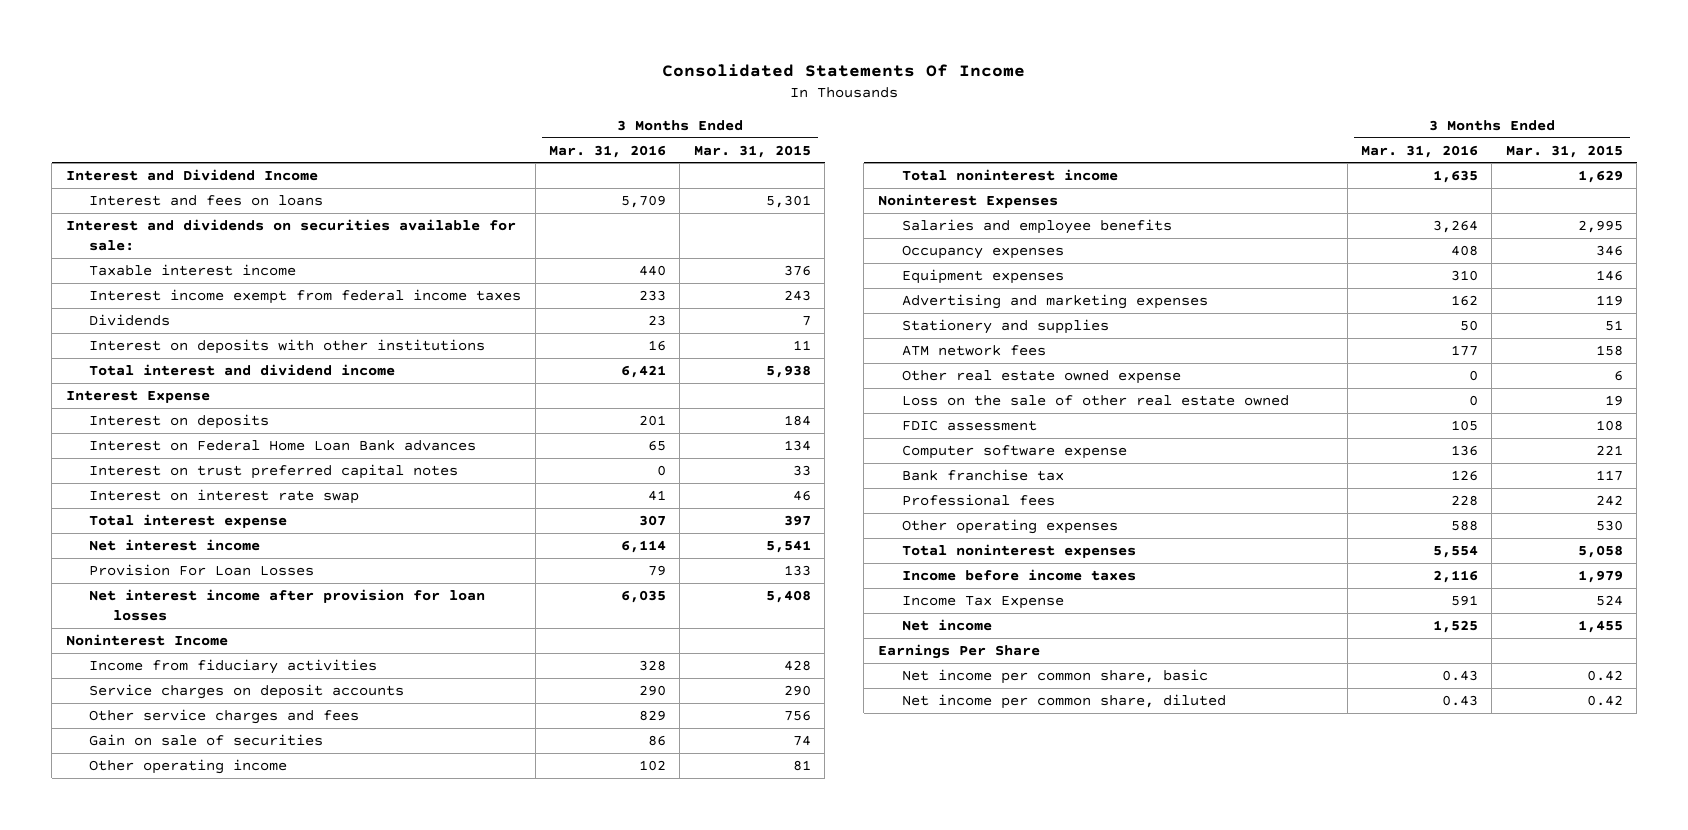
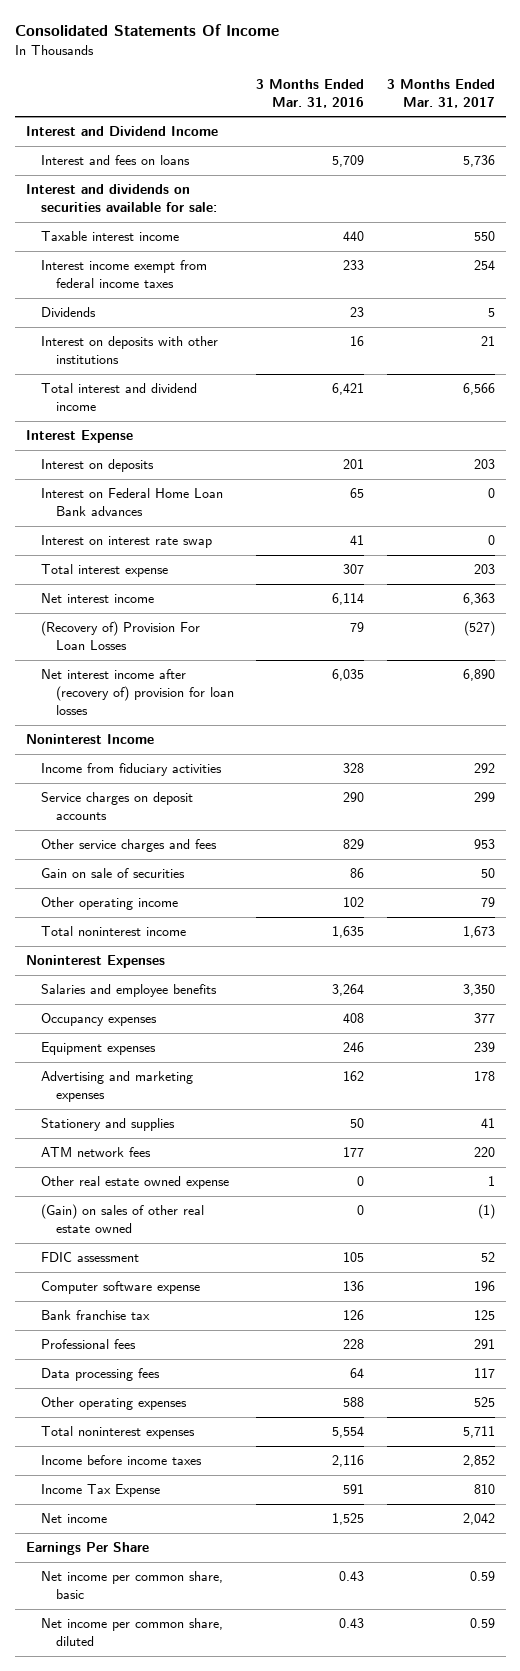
- | 3 Months Ended Mar. 31, 2016 | 3 Months Ended Mar. 31, 2015
+ | 3 Months Ended Mar. 31, 2016 | 3 Months Ended Mar. 31, 2017
- Interest on trust preferred capital notes | 0 | 33
- Provision For Loan Losses | 79 | 133
- Net interest income after provision for loan losses | 6,035 | 5,408
+ (Recovery of) Provision For Loan Losses | 79 | (527)
+ Net interest income after (recovery of) provision for loan losses | 6,035 | 6,890
- Equipment expenses | 310 | 146
+ Equipment expenses | 246 | 239
- Loss on the sale of other real estate owned | 0 | 19
+ (Gain) on sales of other real estate owned | 0 | (1)
+ Data processing fees | 64 | 117

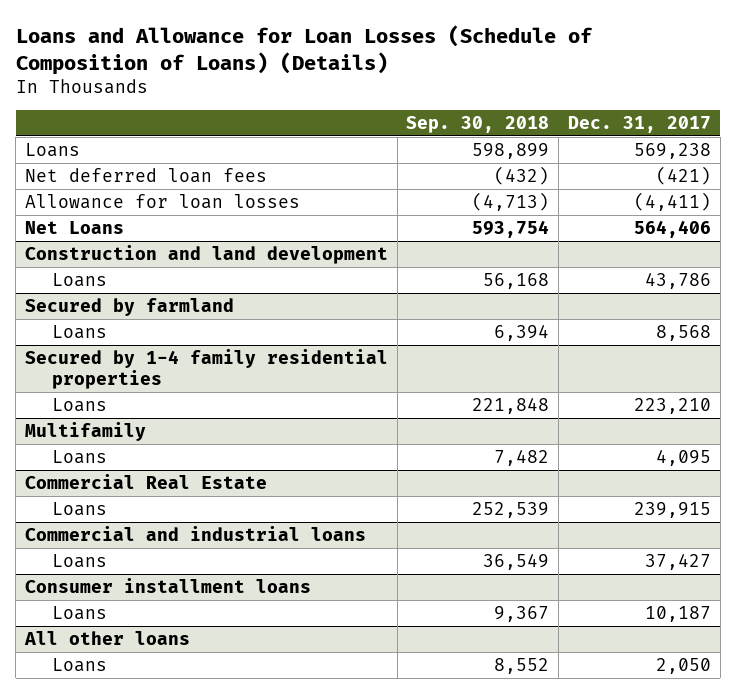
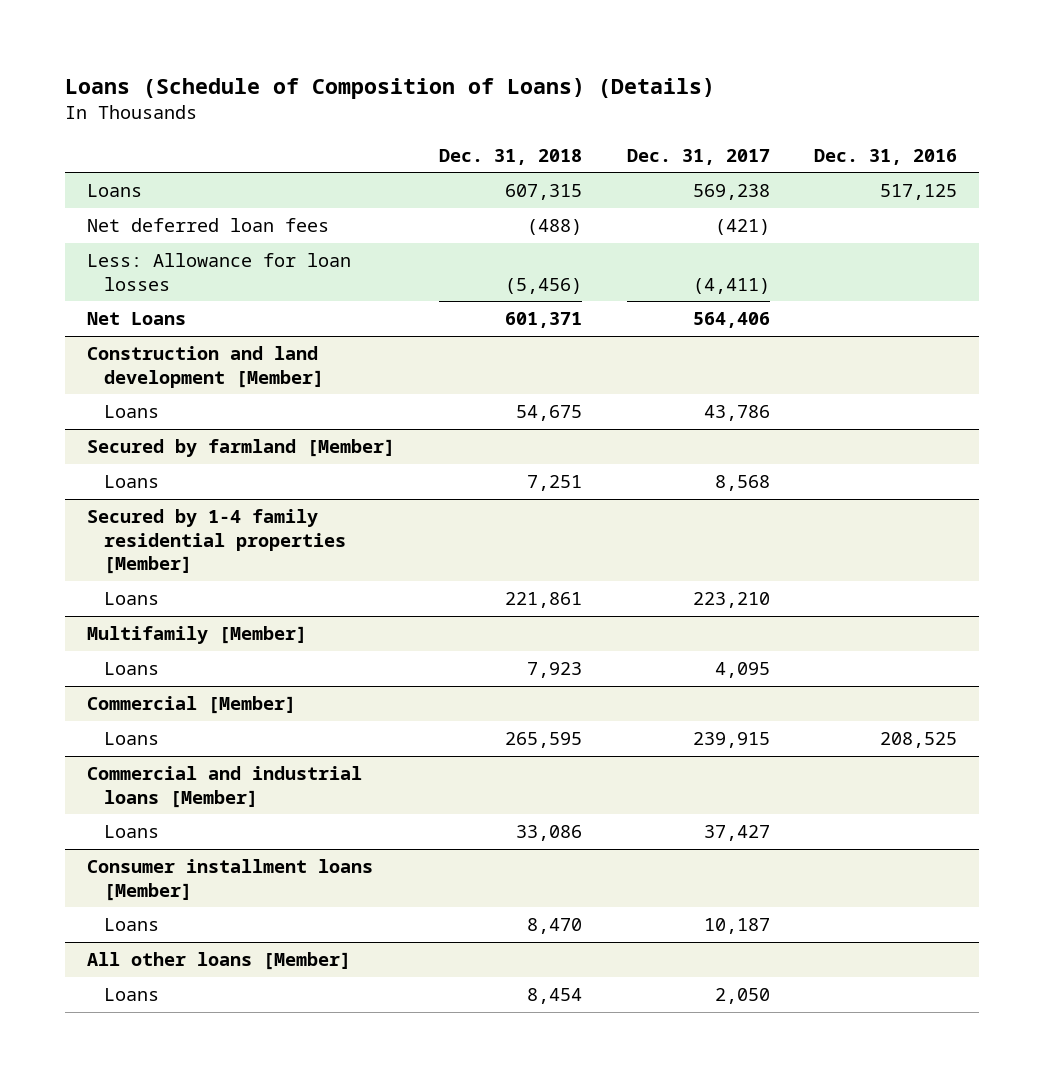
- Loans and Allowance for Loan Losses (Schedule of Composition of Loans) (Details)
+ Loans (Schedule of Composition of Loans) (Details)
- | Sep. 30, 2018 | Dec. 31, 2017
+ | Dec. 31, 2018 | Dec. 31, 2017 | Dec. 31, 2016
- Allowance for loan losses | (4,713) | (4,411)
+ Less: Allowance for loan losses | (5,456) | (4,411) |
- Construction and land development
+ Construction and land development [Member]
- Secured by farmland
+ Secured by farmland [Member]
- Secured by 1-4 family residential properties
+ Secured by 1-4 family residential properties [Member]
- Multifamily
+ Multifamily [Member]
- Commercial Real Estate
+ Commercial [Member]
- Commercial and industrial loans
+ Commercial and industrial loans [Member]
- Consumer installment loans
+ Consumer installment loans [Member]
- All other loans
+ All other loans [Member]

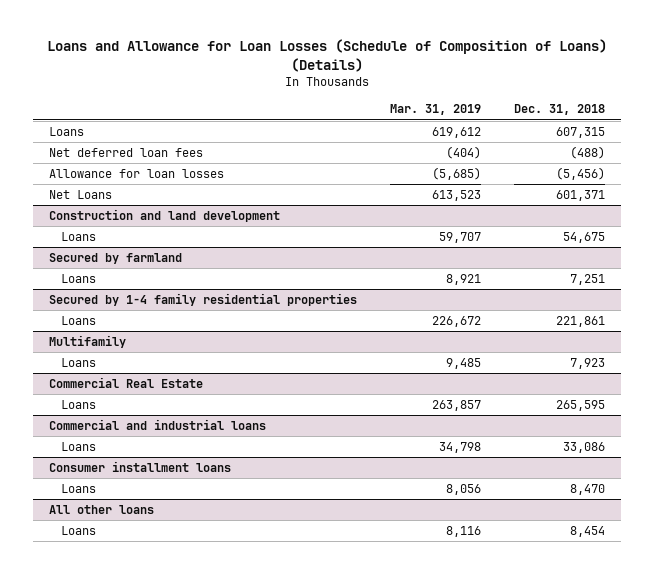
- Loans (Schedule of Composition of Loans) (Details)
+ Loans and Allowance for Loan Losses (Schedule of Composition of Loans) (Details)
- | Dec. 31, 2018 | Dec. 31, 2017 | Dec. 31, 2016
+ | Mar. 31, 2019 | Dec. 31, 2018
- Less: Allowance for loan losses | (5,456) | (4,411) |
+ Allowance for loan losses | (5,685) | (5,456)
- Construction and land development [Member]
+ Construction and land development
- Secured by farmland [Member]
+ Secured by farmland
- Secured by 1-4 family residential properties [Member]
+ Secured by 1-4 family residential properties
- Multifamily [Member]
+ Multifamily
- Commercial [Member]
+ Commercial Real Estate
- Commercial and industrial loans [Member]
+ Commercial and industrial loans
- Consumer installment loans [Member]
+ Consumer installment loans
- All other loans [Member]
+ All other loans

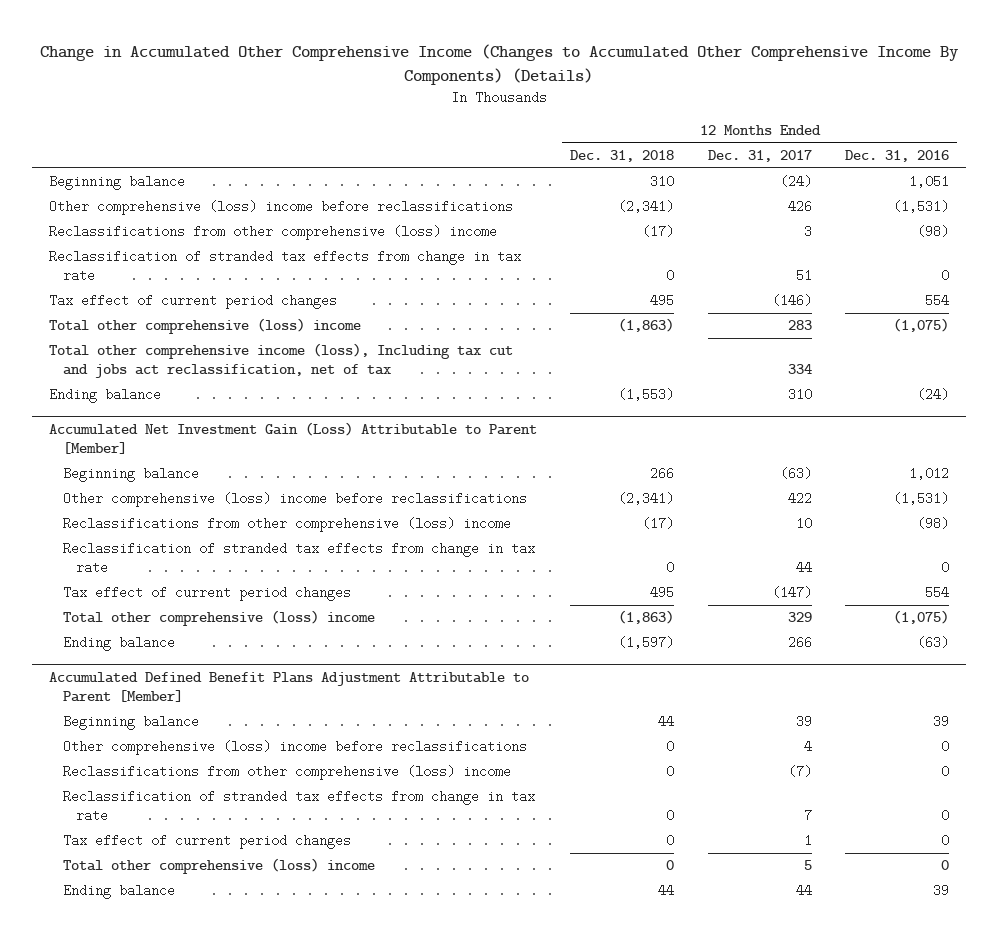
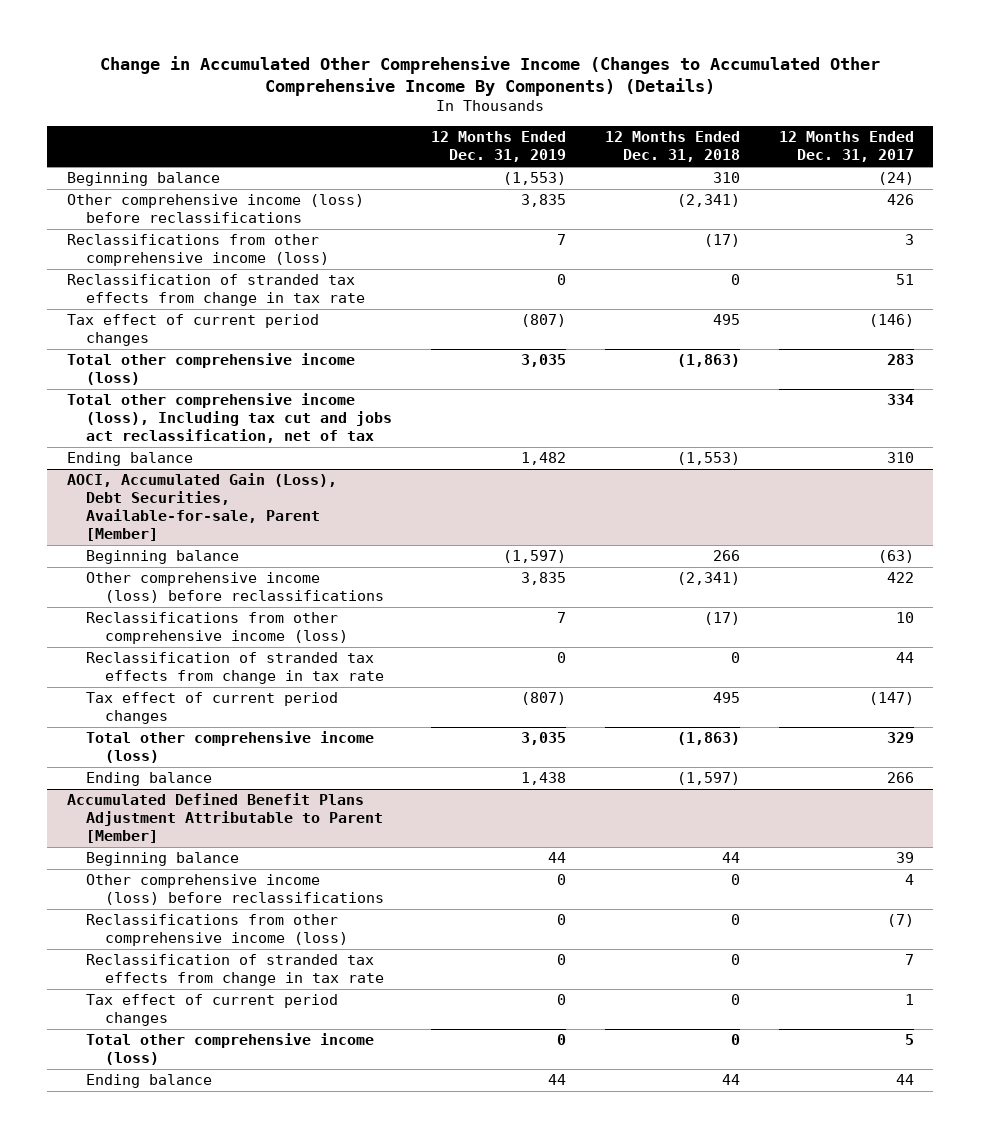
- | 12 Months Ended Dec. 31, 2018 | 12 Months Ended Dec. 31, 2017 | 12 Months Ended Dec. 31, 2016
+ | 12 Months Ended Dec. 31, 2019 | 12 Months Ended Dec. 31, 2018 | 12 Months Ended Dec. 31, 2017
- Other comprehensive (loss) income before reclassifications | (2,341) | 426 | (1,531)
- Reclassifications from other comprehensive (loss) income | (17) | 3 | (98)
+ Other comprehensive income (loss) before reclassifications | 3,835 | (2,341) | 426
+ Reclassifications from other comprehensive income (loss) | 7 | (17) | 3
- Total other comprehensive (loss) income | (1,863) | 283 | (1,075)
+ Total other comprehensive income (loss) | 3,035 | (1,863) | 283
- Accumulated Net Investment Gain (Loss) Attributable to Parent [Member]
+ AOCI, Accumulated Gain (Loss), Debt Securities, Available-for-sale, Parent [Member]
- Other comprehensive (loss) income before reclassifications | (2,341) | 422 | (1,531)
- Reclassifications from other comprehensive (loss) income | (17) | 10 | (98)
+ Other comprehensive income (loss) before reclassifications | 3,835 | (2,341) | 422
+ Reclassifications from other comprehensive income (loss) | 7 | (17) | 10
- Total other comprehensive (loss) income | (1,863) | 329 | (1,075)
+ Total other comprehensive income (loss) | 3,035 | (1,863) | 329
@ Accumulated Defined Benefit Plans Adjustment Attributable to Parent [Member]
- Other comprehensive (loss) income before reclassifications | 0 | 4 | 0
- Reclassifications from other comprehensive (loss) income | 0 | (7) | 0
+ Other comprehensive income (loss) before reclassifications | 0 | 0 | 4
+ Reclassifications from other comprehensive income (loss) | 0 | 0 | (7)
- Total other comprehensive (loss) income | 0 | 5 | 0
+ Total other comprehensive income (loss) | 0 | 0 | 5

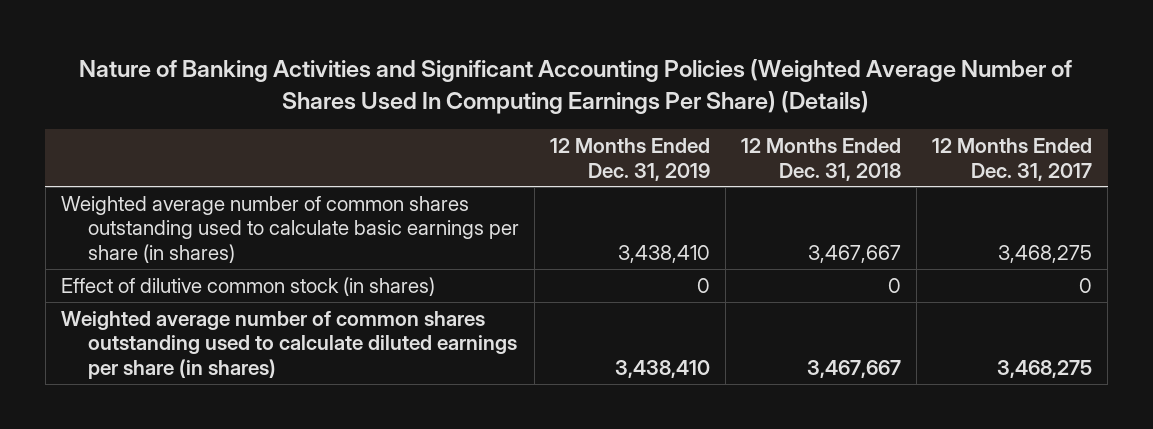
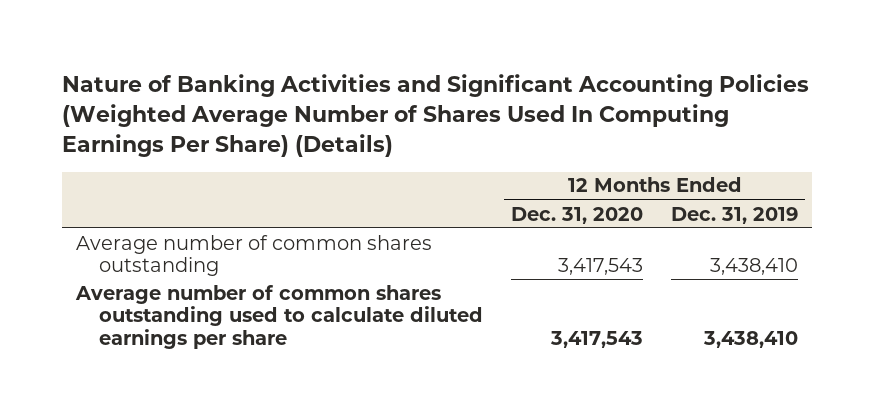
- | 12 Months Ended Dec. 31, 2019 | 12 Months Ended Dec. 31, 2018 | 12 Months Ended Dec. 31, 2017
+ | 12 Months Ended Dec. 31, 2020 | 12 Months Ended Dec. 31, 2019
- Weighted average number of common shares outstanding used to calculate basic earnings per share (in shares) | 3,438,410 | 3,467,667 | 3,468,275
- Effect of dilutive common stock (in shares) | 0 | 0 | 0
- Weighted average number of common shares outstanding used to calculate diluted earnings per share (in shares) | 3,438,410 | 3,467,667 | 3,468,275
+ Average number of common shares outstanding | 3,417,543 | 3,438,410
+ Average number of common shares outstanding used to calculate diluted earnings per share | 3,417,543 | 3,438,410

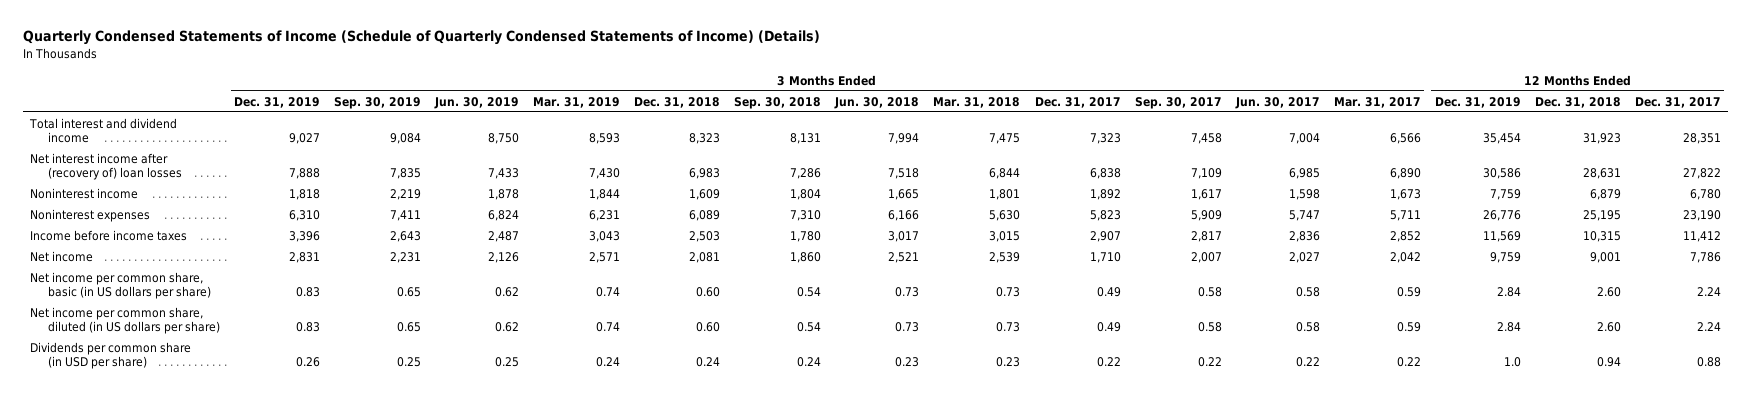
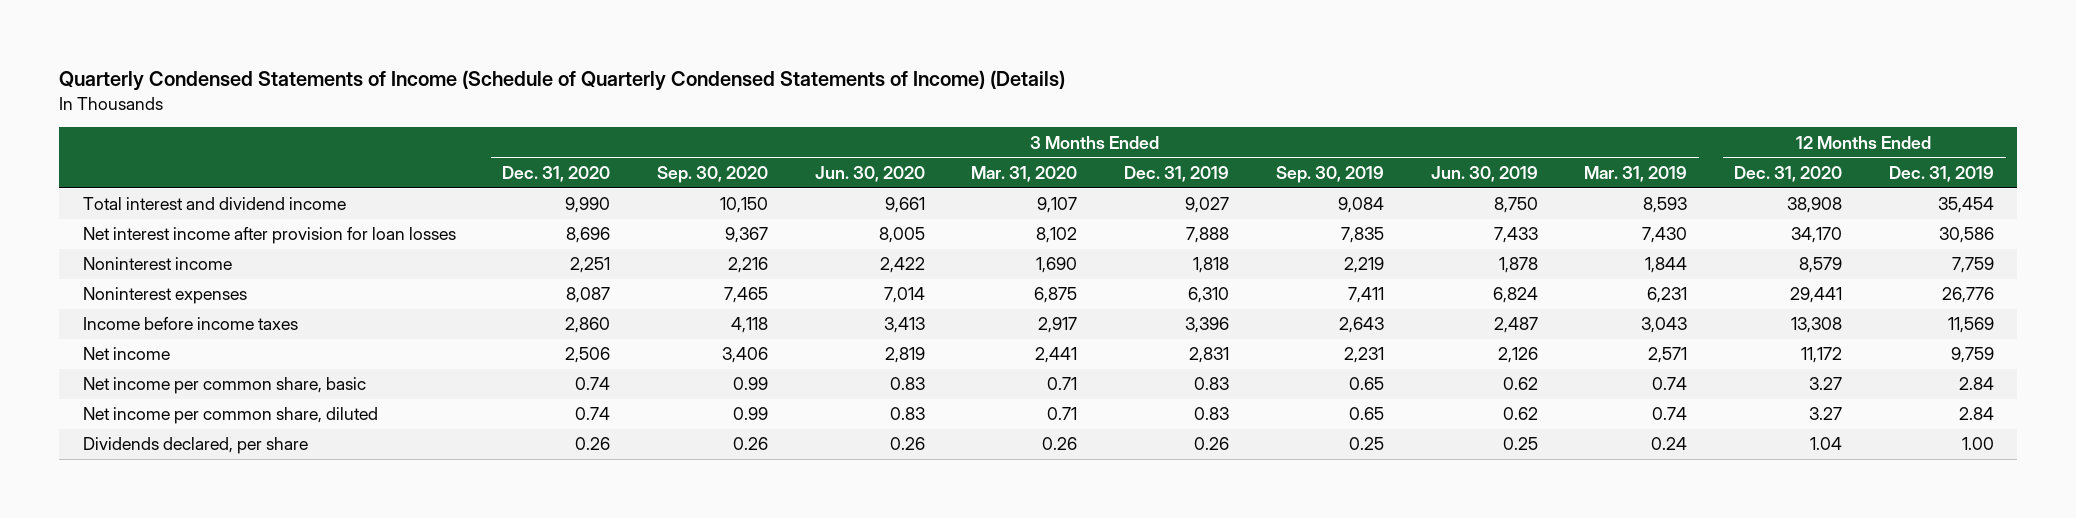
- | 3 Months Ended Dec. 31, 2019 | 3 Months Ended Sep. 30, 2019 | 3 Months Ended Jun. 30, 2019 | 3 Months Ended Mar. 31, 2019 | 3 Months Ended Dec. 31, 2018 | 3 Months Ended Sep. 30, 2018 | 3 Months Ended Jun. 30, 2018 | 3 Months Ended Mar. 31, 2018 | 3 Months Ended Dec. 31, 2017 | 3 Months Ended Sep. 30, 2017 | 3 Months Ended Jun. 30, 2017 | 3 Months Ended Mar. 31, 2017 | 12 Months Ended Dec. 31, 2019 | 12 Months Ended Dec. 31, 2018 | 12 Months Ended Dec. 31, 2017
+ | 3 Months Ended Dec. 31, 2020 | 3 Months Ended Sep. 30, 2020 | 3 Months Ended Jun. 30, 2020 | 3 Months Ended Mar. 31, 2020 | 3 Months Ended Dec. 31, 2019 | 3 Months Ended Sep. 30, 2019 | 3 Months Ended Jun. 30, 2019 | 3 Months Ended Mar. 31, 2019 | 12 Months Ended Dec. 31, 2020 | 12 Months Ended Dec. 31, 2019
- Net interest income after (recovery of) loan losses | 7,888 | 7,835 | 7,433 | 7,430 | 6,983 | 7,286 | 7,518 | 6,844 | 6,838 | 7,109 | 6,985 | 6,890 | 30,586 | 28,631 | 27,822
+ Net interest income after provision for loan losses | 8,696 | 9,367 | 8,005 | 8,102 | 7,888 | 7,835 | 7,433 | 7,430 | 34,170 | 30,586
- Net income per common share, basic (in US dollars per share) | 0.83 | 0.65 | 0.62 | 0.74 | 0.60 | 0.54 | 0.73 | 0.73 | 0.49 | 0.58 | 0.58 | 0.59 | 2.84 | 2.60 | 2.24
- Net income per common share, diluted (in US dollars per share) | 0.83 | 0.65 | 0.62 | 0.74 | 0.60 | 0.54 | 0.73 | 0.73 | 0.49 | 0.58 | 0.58 | 0.59 | 2.84 | 2.60 | 2.24
- Dividends per common share (in USD per share) | 0.26 | 0.25 | 0.25 | 0.24 | 0.24 | 0.24 | 0.23 | 0.23 | 0.22 | 0.22 | 0.22 | 0.22 | 1.0 | 0.94 | 0.88
+ Net income per common share, basic | 0.74 | 0.99 | 0.83 | 0.71 | 0.83 | 0.65 | 0.62 | 0.74 | 3.27 | 2.84
+ Net income per common share, diluted | 0.74 | 0.99 | 0.83 | 0.71 | 0.83 | 0.65 | 0.62 | 0.74 | 3.27 | 2.84
+ Dividends declared, per share | 0.26 | 0.26 | 0.26 | 0.26 | 0.26 | 0.25 | 0.25 | 0.24 | 1.04 | 1.00

